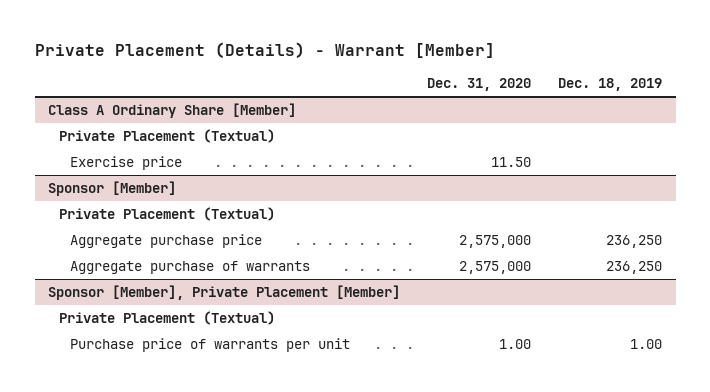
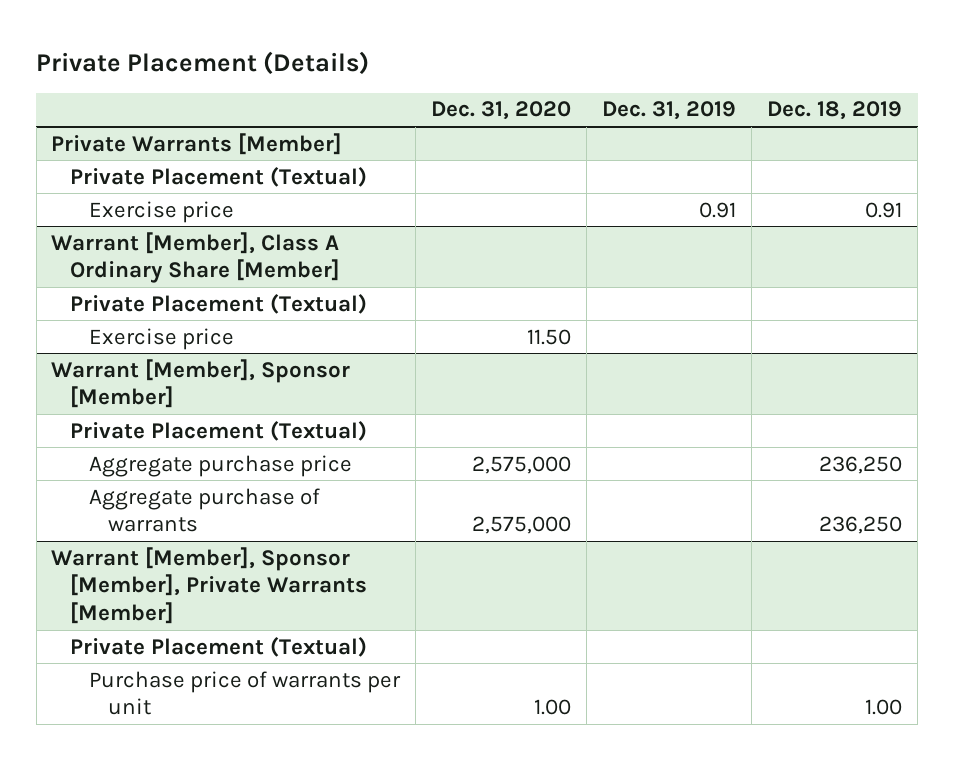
- Private Placement (Details) - Warrant [Member]
+ Private Placement (Details)
- | Dec. 31, 2020 | Dec. 18, 2019
+ | Dec. 31, 2020 | Dec. 31, 2019 | Dec. 18, 2019
- Class A Ordinary Share [Member]
+ Private Warrants [Member]
+ Exercise price | | 0.91 | 0.91
+ Warrant [Member], Class A Ordinary Share [Member]
+ Private Placement (Textual)
- Sponsor [Member]
+ Warrant [Member], Sponsor [Member]
- Sponsor [Member], Private Placement [Member]
+ Warrant [Member], Sponsor [Member], Private Warrants [Member]

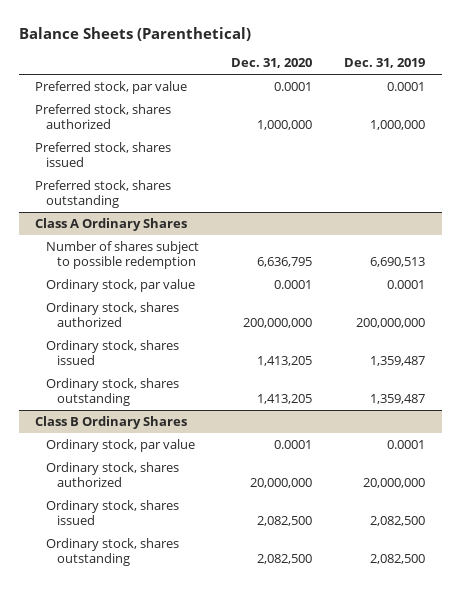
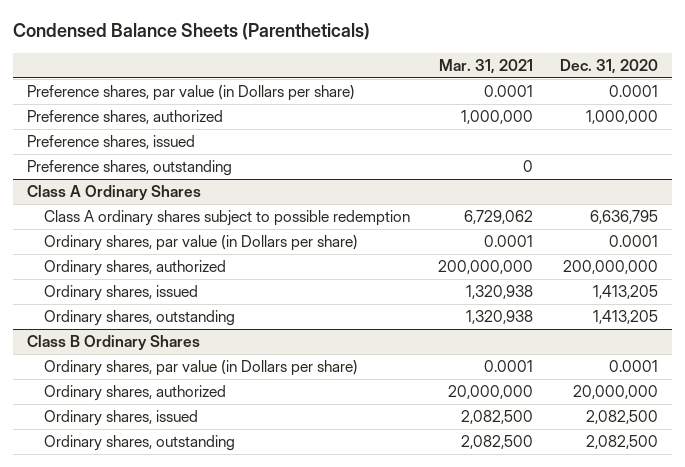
- Balance Sheets (Parenthetical)
+ Condensed Balance Sheets (Parentheticals)
- | Dec. 31, 2020 | Dec. 31, 2019
+ | Mar. 31, 2021 | Dec. 31, 2020
- Preferred stock, par value | 0.0001 | 0.0001
- Preferred stock, shares authorized | 1,000,000 | 1,000,000
- Preferred stock, shares issued
- Preferred stock, shares outstanding
+ Preference shares, par value (in Dollars per share) | 0.0001 | 0.0001
+ Preference shares, authorized | 1,000,000 | 1,000,000
+ Preference shares, issued
+ Preference shares, outstanding | 0 |
@ Class A Ordinary Shares
- Number of shares subject to possible redemption | 6,636,795 | 6,690,513
- Ordinary stock, par value | 0.0001 | 0.0001
- Ordinary stock, shares authorized | 200,000,000 | 200,000,000
- Ordinary stock, shares issued | 1,413,205 | 1,359,487
- Ordinary stock, shares outstanding | 1,413,205 | 1,359,487
+ Class A ordinary shares subject to possible redemption | 6,729,062 | 6,636,795
+ Ordinary shares, par value (in Dollars per share) | 0.0001 | 0.0001
+ Ordinary shares, authorized | 200,000,000 | 200,000,000
+ Ordinary shares, issued | 1,320,938 | 1,413,205
+ Ordinary shares, outstanding | 1,320,938 | 1,413,205
@ Class B Ordinary Shares
- Ordinary stock, par value | 0.0001 | 0.0001
- Ordinary stock, shares authorized | 20,000,000 | 20,000,000
- Ordinary stock, shares issued | 2,082,500 | 2,082,500
- Ordinary stock, shares outstanding | 2,082,500 | 2,082,500
+ Ordinary shares, par value (in Dollars per share) | 0.0001 | 0.0001
+ Ordinary shares, authorized | 20,000,000 | 20,000,000
+ Ordinary shares, issued | 2,082,500 | 2,082,500
+ Ordinary shares, outstanding | 2,082,500 | 2,082,500

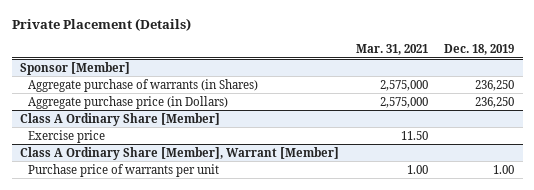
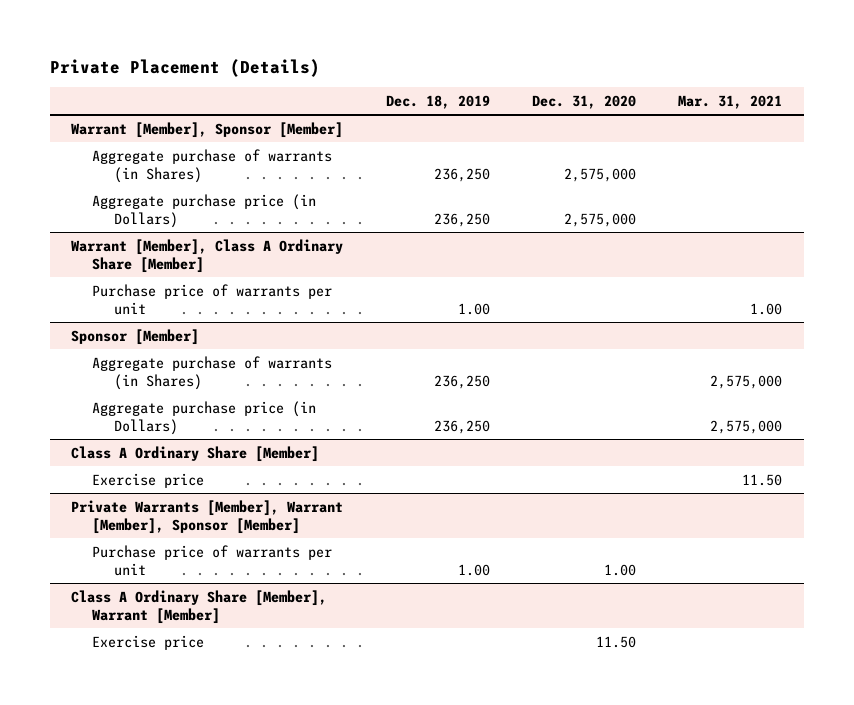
- | Mar. 31, 2021 | Dec. 18, 2019
+ | Dec. 18, 2019 | Dec. 31, 2020 | Mar. 31, 2021
+ Warrant [Member], Sponsor [Member]
+ Aggregate purchase of warrants (in Shares) | 236,250 | 2,575,000 |
+ Aggregate purchase price (in Dollars) | 236,250 | 2,575,000 |
+ Warrant [Member], Class A Ordinary Share [Member]
+ Purchase price of warrants per unit | 1.00 | | 1.00
+ Private Warrants [Member], Warrant [Member], Sponsor [Member]
+ Purchase price of warrants per unit | 1.00 | 1.00 |
@ Class A Ordinary Share [Member], Warrant [Member]
- Purchase price of warrants per unit | 1.00 | 1.00
+ Exercise price | | 11.50 |

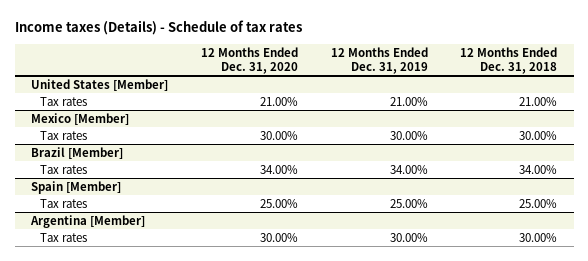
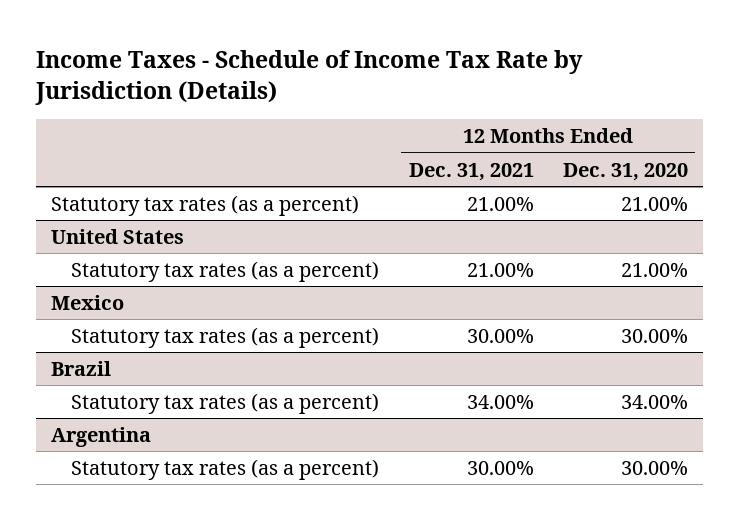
- Income taxes (Details) - Schedule of tax rates
+ Income Taxes - Schedule of Income Tax Rate by Jurisdiction (Details)
- | 12 Months Ended Dec. 31, 2020 | 12 Months Ended Dec. 31, 2019 | 12 Months Ended Dec. 31, 2018
+ | 12 Months Ended Dec. 31, 2021 | 12 Months Ended Dec. 31, 2020
- United States [Member]
- Tax rates | 21.00% | 21.00% | 21.00%
- Mexico [Member]
- Tax rates | 30.00% | 30.00% | 30.00%
- Brazil [Member]
- Tax rates | 34.00% | 34.00% | 34.00%
- Spain [Member]
- Tax rates | 25.00% | 25.00% | 25.00%
- Argentina [Member]
- Tax rates | 30.00% | 30.00% | 30.00%
+ Statutory tax rates (as a percent) | 21.00% | 21.00%
+ United States
+ Statutory tax rates (as a percent) | 21.00% | 21.00%
+ Mexico
+ Statutory tax rates (as a percent) | 30.00% | 30.00%
+ Brazil
+ Statutory tax rates (as a percent) | 34.00% | 34.00%
+ Argentina
+ Statutory tax rates (as a percent) | 30.00% | 30.00%

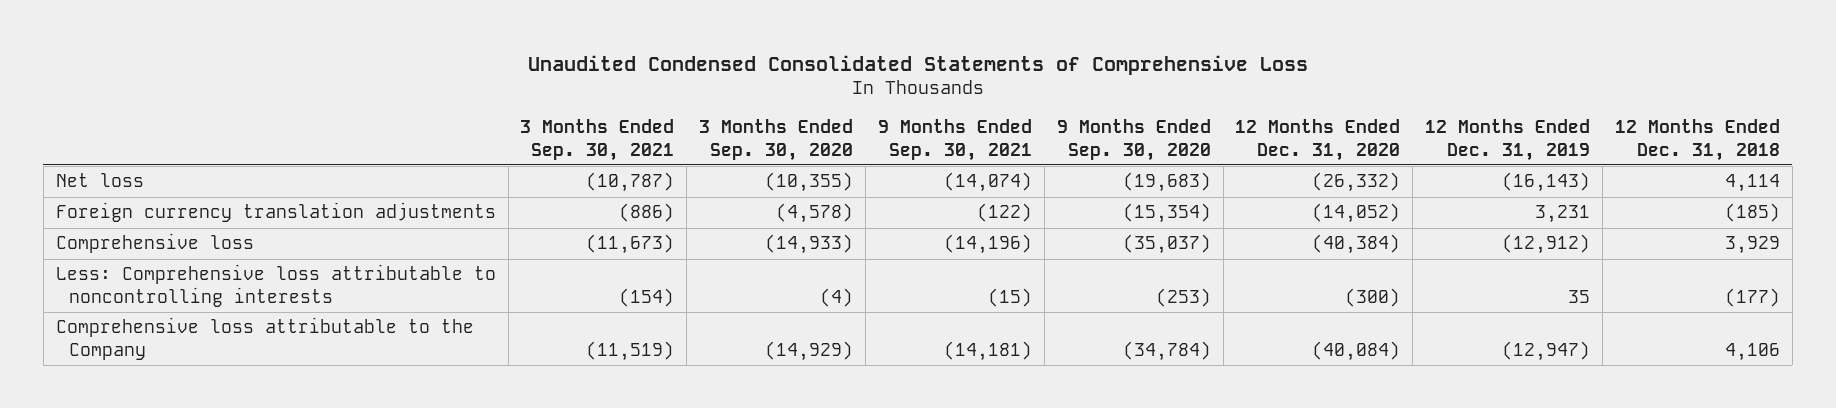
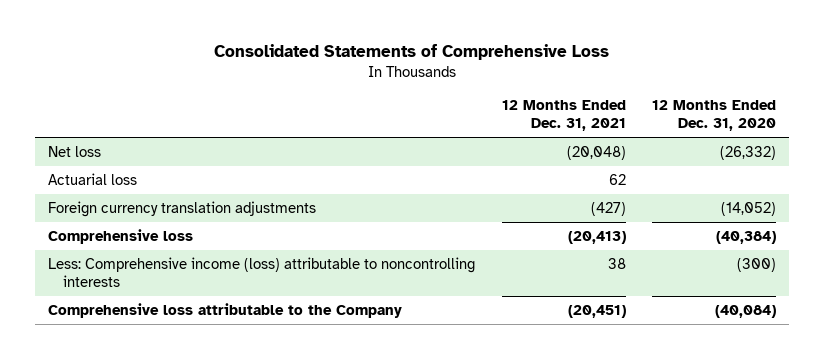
- Unaudited Condensed Consolidated Statements of Comprehensive Loss
+ Consolidated Statements of Comprehensive Loss
- | 3 Months Ended Sep. 30, 2021 | 3 Months Ended Sep. 30, 2020 | 9 Months Ended Sep. 30, 2021 | 9 Months Ended Sep. 30, 2020 | 12 Months Ended Dec. 31, 2020 | 12 Months Ended Dec. 31, 2019 | 12 Months Ended Dec. 31, 2018
+ | 12 Months Ended Dec. 31, 2021 | 12 Months Ended Dec. 31, 2020
+ Actuarial loss | 62 |
- Less: Comprehensive loss attributable to noncontrolling interests | (154) | (4) | (15) | (253) | (300) | 35 | (177)
+ Less: Comprehensive income (loss) attributable to noncontrolling interests | 38 | (300)

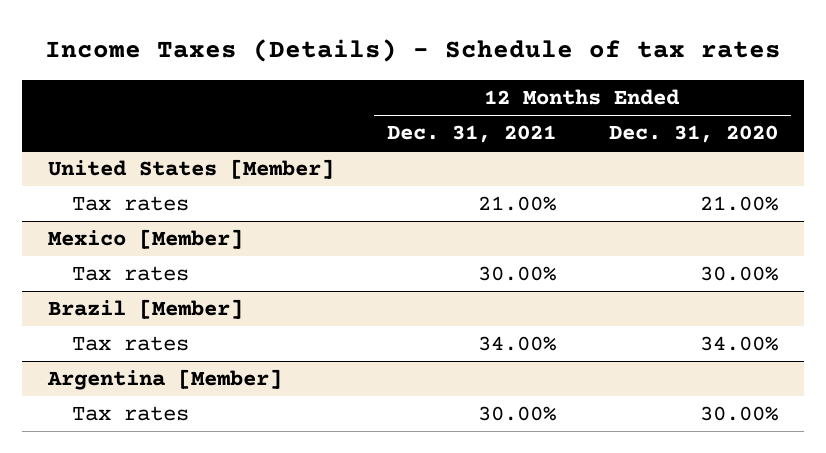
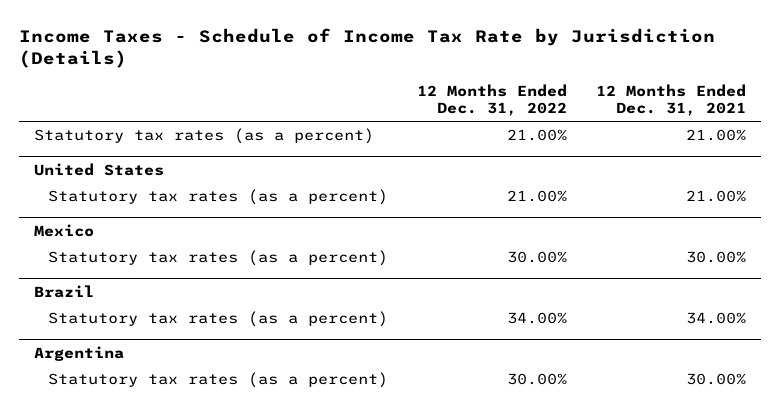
- Income Taxes (Details) - Schedule of tax rates
+ Income Taxes - Schedule of Income Tax Rate by Jurisdiction (Details)
- | 12 Months Ended Dec. 31, 2021 | 12 Months Ended Dec. 31, 2020
+ | 12 Months Ended Dec. 31, 2022 | 12 Months Ended Dec. 31, 2021
- United States [Member]
- Tax rates | 21.00% | 21.00%
- Mexico [Member]
- Tax rates | 30.00% | 30.00%
- Brazil [Member]
- Tax rates | 34.00% | 34.00%
- Argentina [Member]
- Tax rates | 30.00% | 30.00%
+ Statutory tax rates (as a percent) | 21.00% | 21.00%
+ United States
+ Statutory tax rates (as a percent) | 21.00% | 21.00%
+ Mexico
+ Statutory tax rates (as a percent) | 30.00% | 30.00%
+ Brazil
+ Statutory tax rates (as a percent) | 34.00% | 34.00%
+ Argentina
+ Statutory tax rates (as a percent) | 30.00% | 30.00%

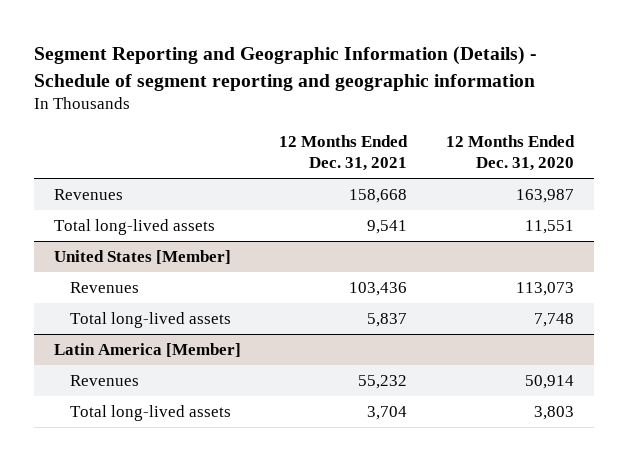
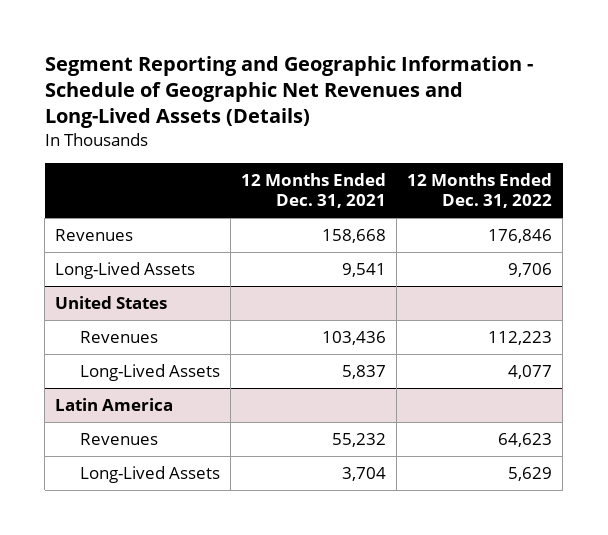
- Segment Reporting and Geographic Information (Details) - Schedule of segment reporting and geographic information
+ Segment Reporting and Geographic Information - Schedule of Geographic Net Revenues and Long-Lived Assets (Details)
- | 12 Months Ended Dec. 31, 2021 | 12 Months Ended Dec. 31, 2020
+ | 12 Months Ended Dec. 31, 2021 | 12 Months Ended Dec. 31, 2022
- Total long-lived assets | 9,541 | 11,551
- United States [Member]
+ Long-Lived Assets | 9,541 | 9,706
+ United States
- Total long-lived assets | 5,837 | 7,748
- Latin America [Member]
+ Long-Lived Assets | 5,837 | 4,077
+ Latin America
- Total long-lived assets | 3,704 | 3,803
+ Long-Lived Assets | 3,704 | 5,629

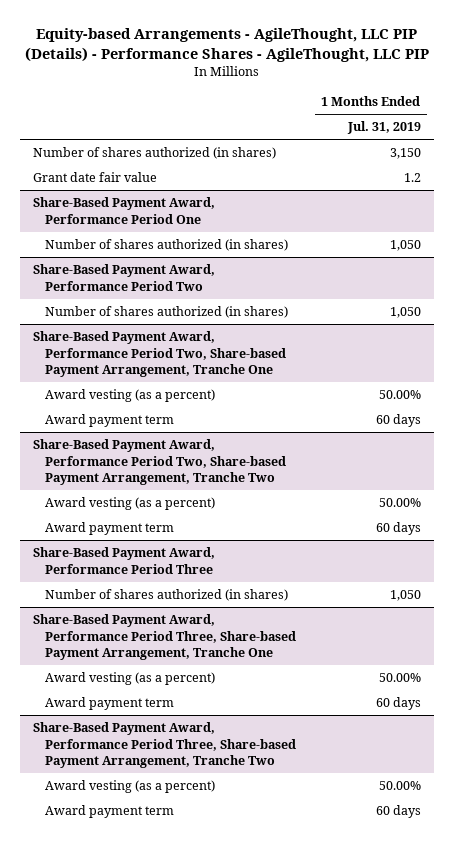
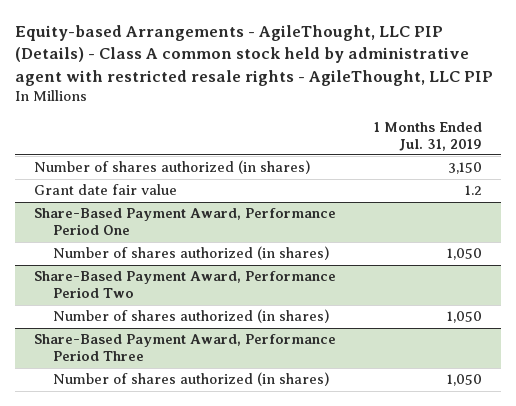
- Equity-based Arrangements - AgileThought, LLC PIP (Details) - Performance Shares - AgileThought, LLC PIP
+ Equity-based Arrangements - AgileThought, LLC PIP (Details) - Class A common stock held by administrative agent with restricted resale rights - AgileThought, LLC PIP
- Share-Based Payment Award, Performance Period Two, Share-based Payment Arrangement, Tranche One
- Award vesting (as a percent) | 50.00%
- Award payment term | 60 days
- Share-Based Payment Award, Performance Period Two, Share-based Payment Arrangement, Tranche Two
- Award vesting (as a percent) | 50.00%
- Award payment term | 60 days
- Share-Based Payment Award, Performance Period Three, Share-based Payment Arrangement, Tranche One
- Award vesting (as a percent) | 50.00%
- Award payment term | 60 days
- Share-Based Payment Award, Performance Period Three, Share-based Payment Arrangement, Tranche Two
- Award vesting (as a percent) | 50.00%
- Award payment term | 60 days

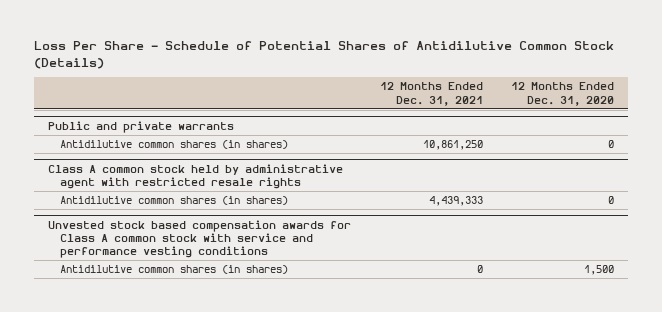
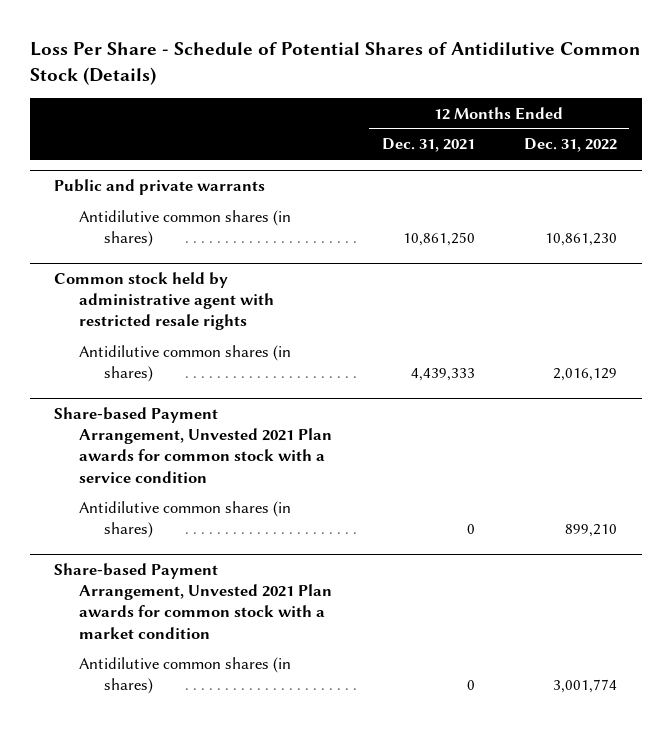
- | 12 Months Ended Dec. 31, 2021 | 12 Months Ended Dec. 31, 2020
+ | 12 Months Ended Dec. 31, 2021 | 12 Months Ended Dec. 31, 2022
- Class A common stock held by administrative agent with restricted resale rights
+ Common stock held by administrative agent with restricted resale rights
- Unvested stock based compensation awards for Class A common stock with service and performance vesting conditions
+ Share-based Payment Arrangement, Unvested 2021 Plan awards for common stock with a service condition
+ Share-based Payment Arrangement, Unvested 2021 Plan awards for common stock with a market condition
+ Antidilutive common shares (in shares) | 0 | 3,001,774

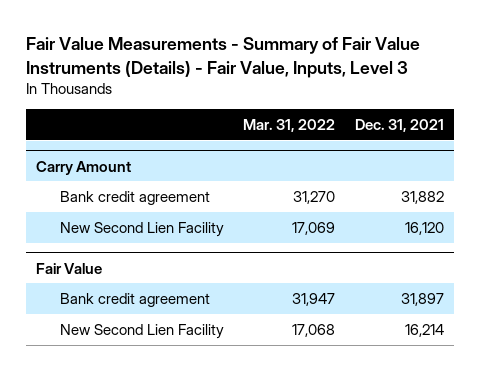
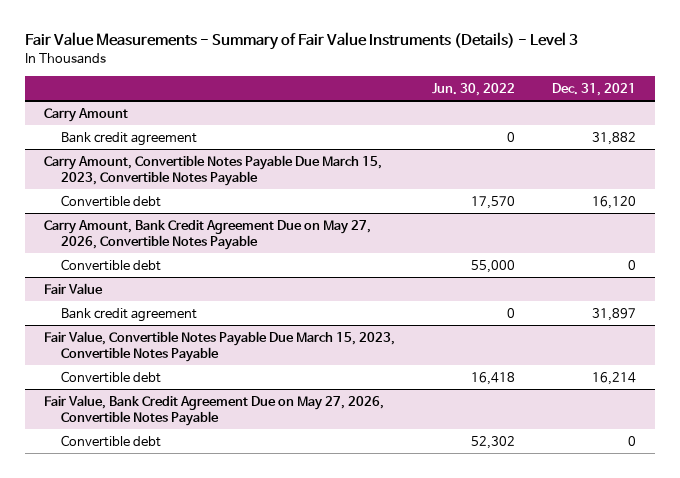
- Fair Value Measurements - Summary of Fair Value Instruments (Details) - Fair Value, Inputs, Level 3
+ Fair Value Measurements - Summary of Fair Value Instruments (Details) - Level 3
- | Mar. 31, 2022 | Dec. 31, 2021
+ | Jun. 30, 2022 | Dec. 31, 2021
@ Carry Amount
- New Second Lien Facility | 17,069 | 16,120
+ Carry Amount, Convertible Notes Payable Due March 15, 2023, Convertible Notes Payable
+ Convertible debt | 17,570 | 16,120
+ Carry Amount, Bank Credit Agreement Due on May 27, 2026, Convertible Notes Payable
+ Convertible debt | 55,000 | 0
@ Fair Value
- New Second Lien Facility | 17,068 | 16,214
+ Fair Value, Convertible Notes Payable Due March 15, 2023, Convertible Notes Payable
+ Convertible debt | 16,418 | 16,214
+ Fair Value, Bank Credit Agreement Due on May 27, 2026, Convertible Notes Payable
+ Convertible debt | 52,302 | 0

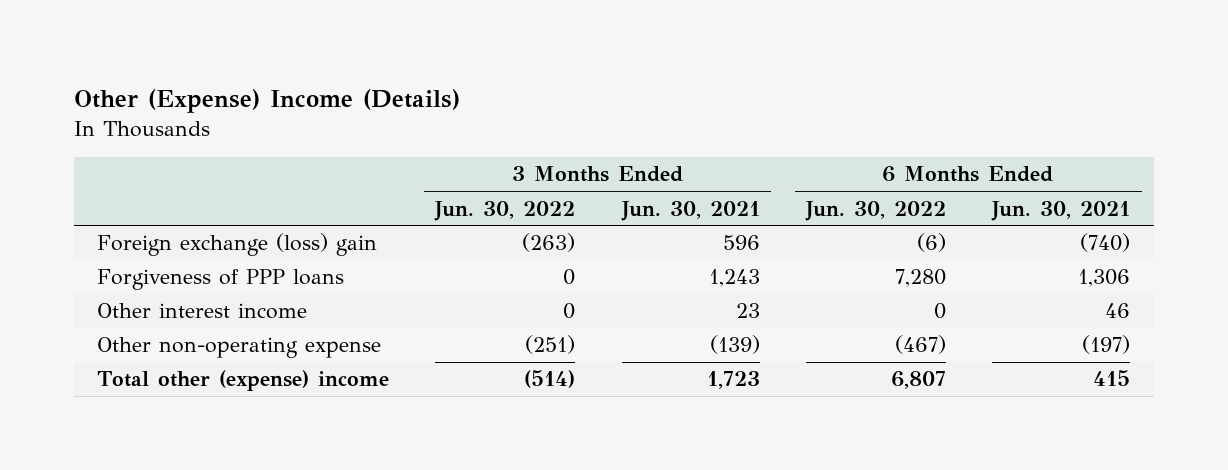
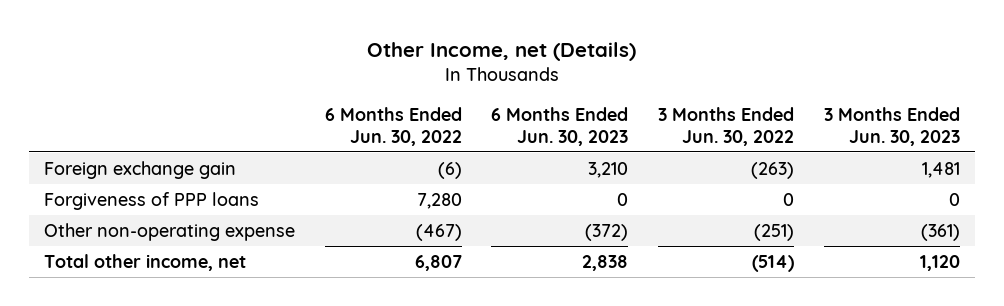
- Other (Expense) Income (Details)
+ Other Income, net (Details)
- | 3 Months Ended Jun. 30, 2022 | 3 Months Ended Jun. 30, 2021 | 6 Months Ended Jun. 30, 2022 | 6 Months Ended Jun. 30, 2021
+ | 6 Months Ended Jun. 30, 2022 | 6 Months Ended Jun. 30, 2023 | 3 Months Ended Jun. 30, 2022 | 3 Months Ended Jun. 30, 2023
- Foreign exchange (loss) gain | (263) | 596 | (6) | (740)
+ Foreign exchange gain | (6) | 3,210 | (263) | 1,481
- Other interest income | 0 | 23 | 0 | 46
- Total other (expense) income | (514) | 1,723 | 6,807 | 415
+ Total other income, net | 6,807 | 2,838 | (514) | 1,120

